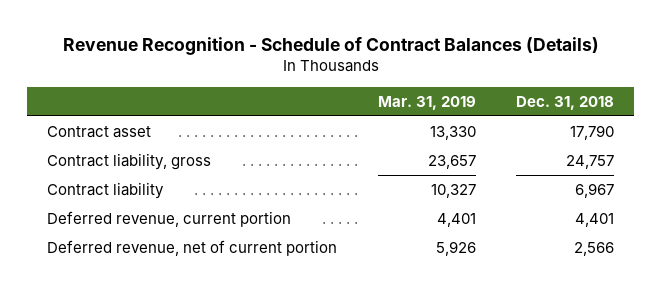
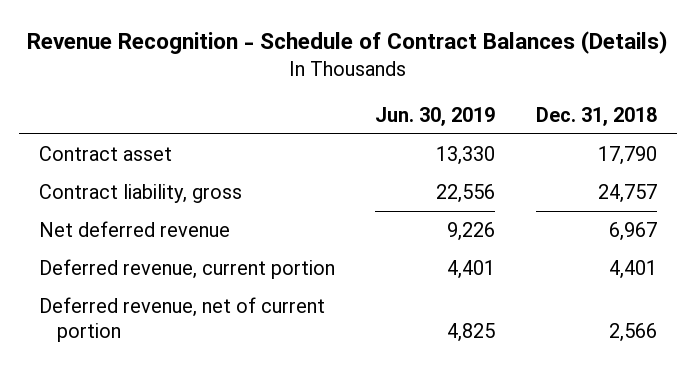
- | Mar. 31, 2019 | Dec. 31, 2018
+ | Jun. 30, 2019 | Dec. 31, 2018
- Contract liability | 10,327 | 6,967
+ Net deferred revenue | 9,226 | 6,967

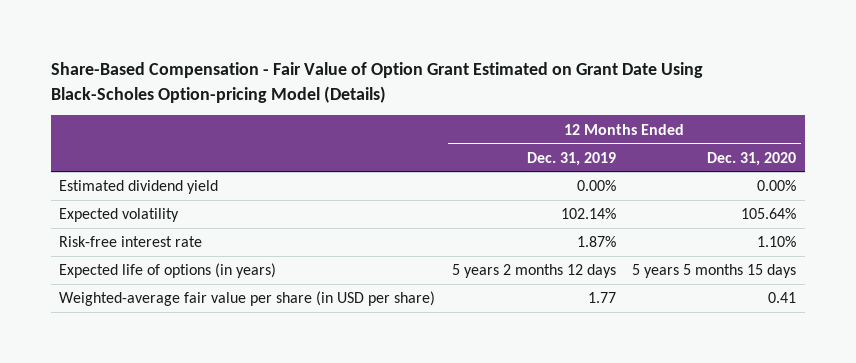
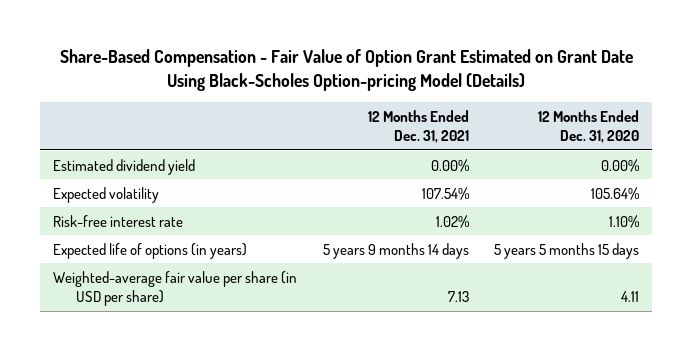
- | 12 Months Ended Dec. 31, 2019 | 12 Months Ended Dec. 31, 2020
+ | 12 Months Ended Dec. 31, 2021 | 12 Months Ended Dec. 31, 2020
- Weighted-average fair value per share (in USD per share) | 1.77 | 0.41
+ Weighted-average fair value per share (in USD per share) | 7.13 | 4.11

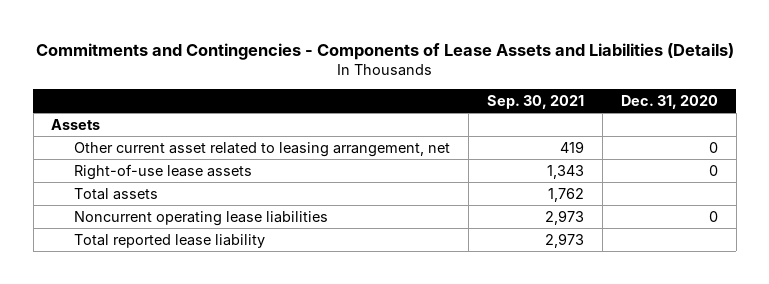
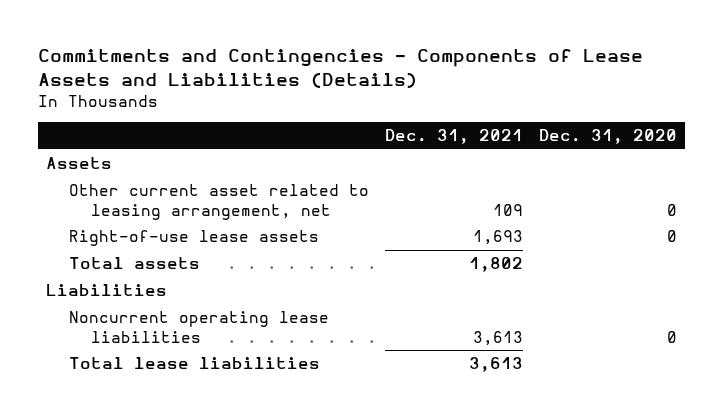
- | Sep. 30, 2021 | Dec. 31, 2020
+ | Dec. 31, 2021 | Dec. 31, 2020
+ Liabilities
- Total reported lease liability | 2,973 |
+ Total lease liabilities | 3,613 |

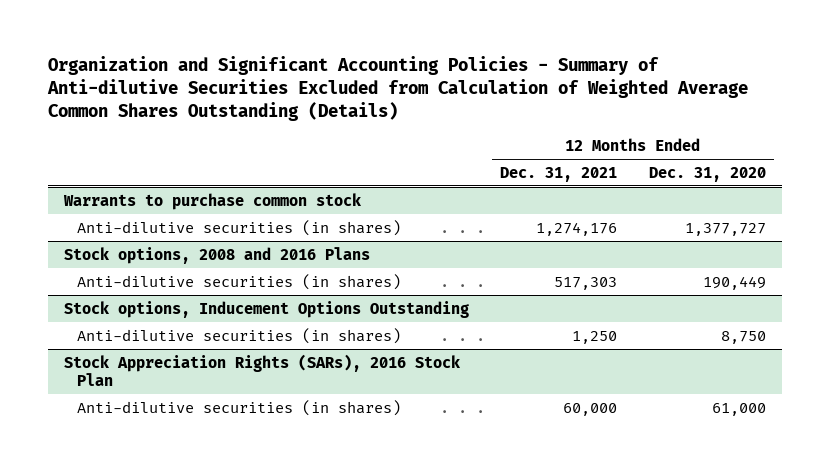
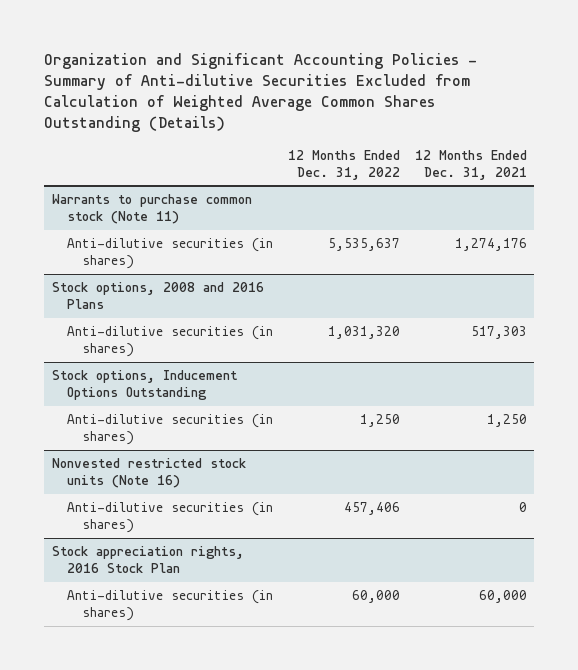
- | 12 Months Ended Dec. 31, 2021 | 12 Months Ended Dec. 31, 2020
+ | 12 Months Ended Dec. 31, 2022 | 12 Months Ended Dec. 31, 2021
- Warrants to purchase common stock
+ Warrants to purchase common stock (Note 11)
- Stock Appreciation Rights (SARs), 2016 Stock Plan
+ Nonvested restricted stock units (Note 16)
+ Anti-dilutive securities (in shares) | 457,406 | 0
+ Stock appreciation rights, 2016 Stock Plan

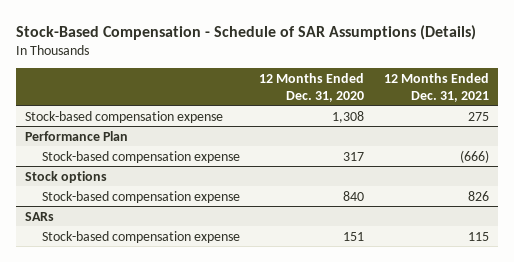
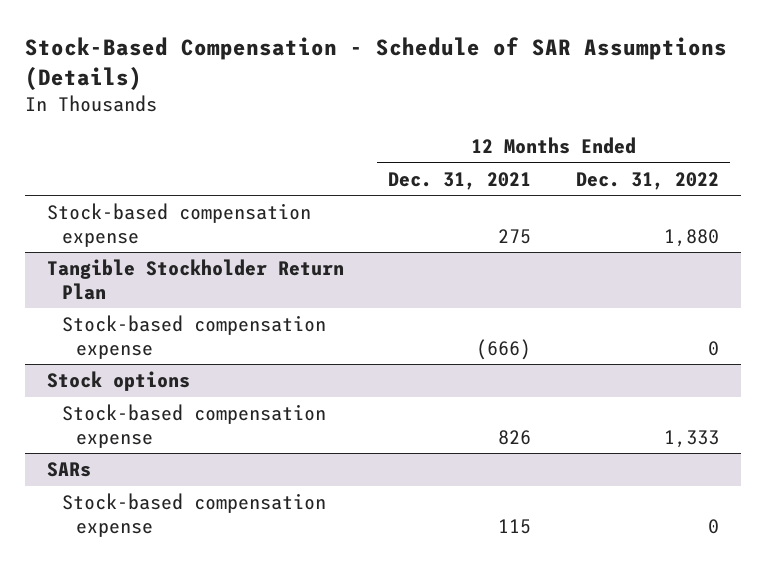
- | 12 Months Ended Dec. 31, 2020 | 12 Months Ended Dec. 31, 2021
+ | 12 Months Ended Dec. 31, 2021 | 12 Months Ended Dec. 31, 2022
- Performance Plan
+ Tangible Stockholder Return Plan

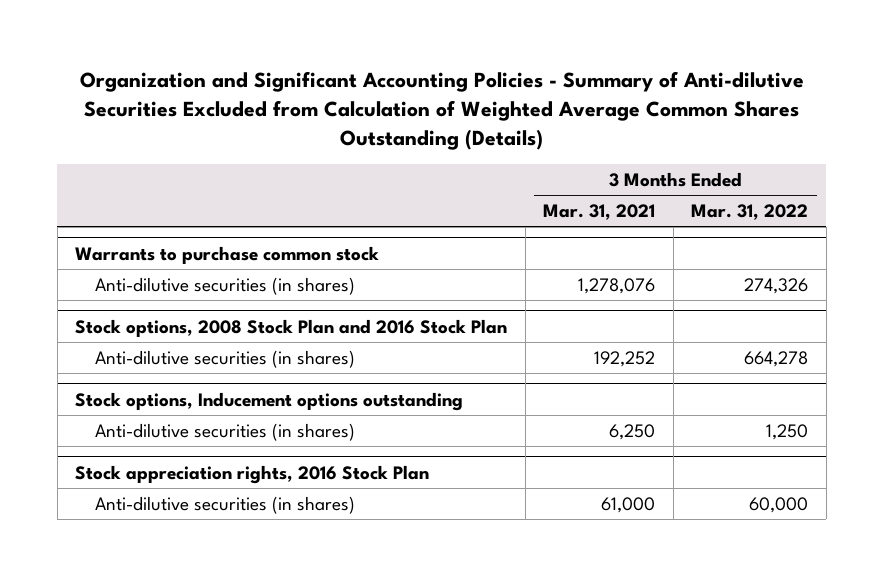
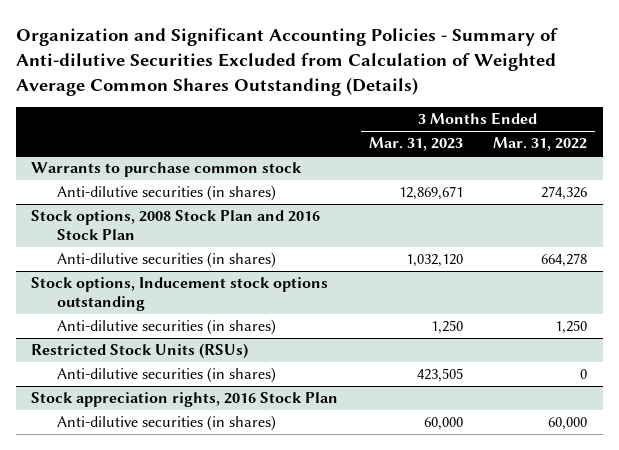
- | 3 Months Ended Mar. 31, 2021 | 3 Months Ended Mar. 31, 2022
+ | 3 Months Ended Mar. 31, 2023 | 3 Months Ended Mar. 31, 2022
- Stock options, Inducement options outstanding
+ Stock options, Inducement stock options outstanding
+ Restricted Stock Units (RSUs)
+ Anti-dilutive securities (in shares) | 423,505 | 0

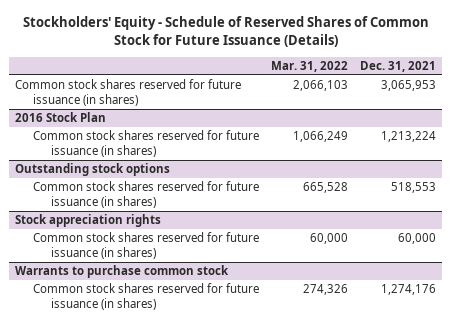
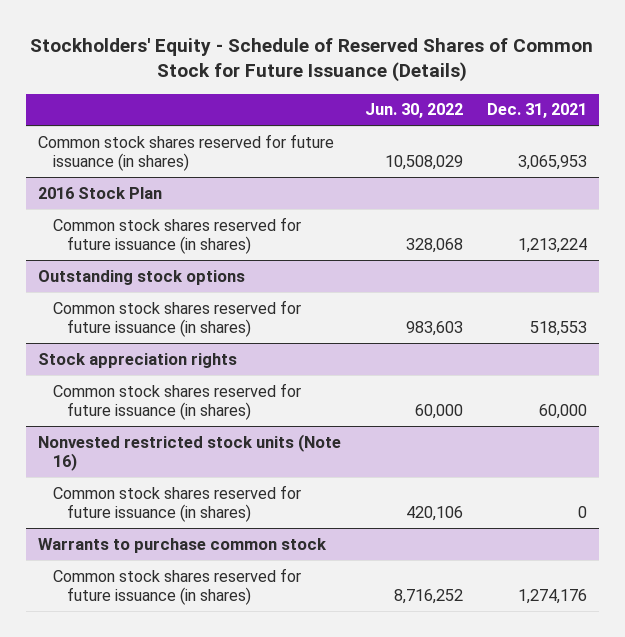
- | Mar. 31, 2022 | Dec. 31, 2021
+ | Jun. 30, 2022 | Dec. 31, 2021
+ Nonvested restricted stock units (Note 16)
+ Common stock shares reserved for future issuance (in shares) | 420,106 | 0

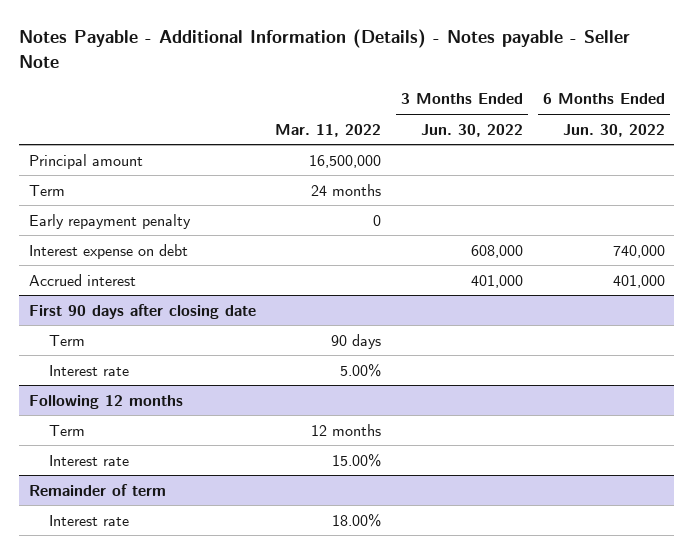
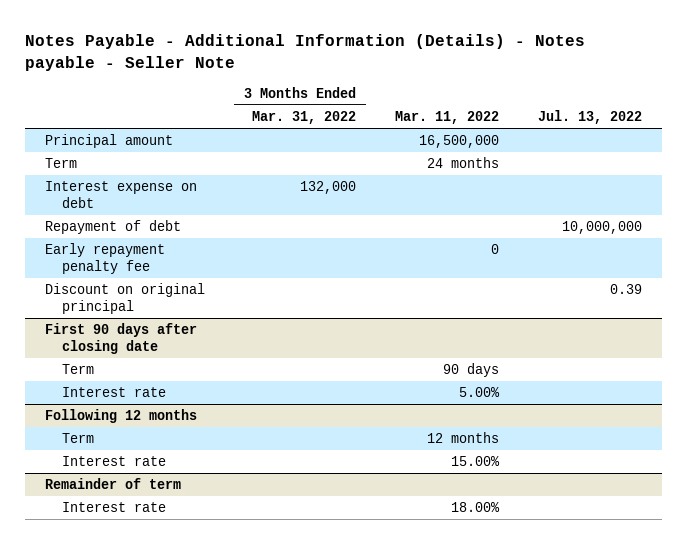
- | Mar. 11, 2022 | 3 Months Ended Jun. 30, 2022 | 6 Months Ended Jun. 30, 2022
+ | 3 Months Ended Mar. 31, 2022 | Mar. 11, 2022 | Jul. 13, 2022
- Early repayment penalty | 0 | |
- Accrued interest | | 401,000 | 401,000
+ Repayment of debt | | | 10,000,000
+ Early repayment penalty fee | | 0 |
+ Discount on original principal | | | 0.39

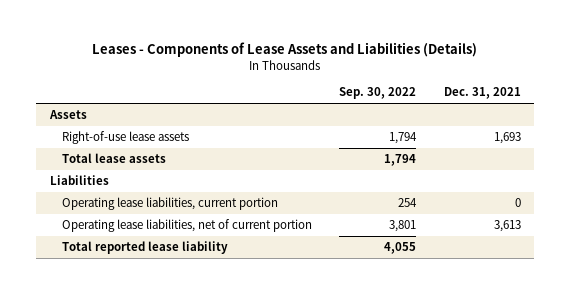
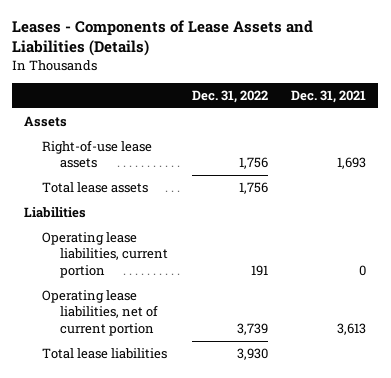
- | Sep. 30, 2022 | Dec. 31, 2021
+ | Dec. 31, 2022 | Dec. 31, 2021
- Total reported lease liability | 4,055 |
+ Total lease liabilities | 3,930 |

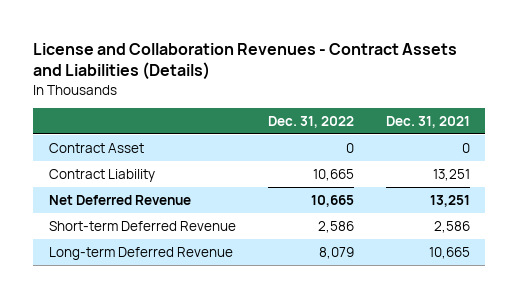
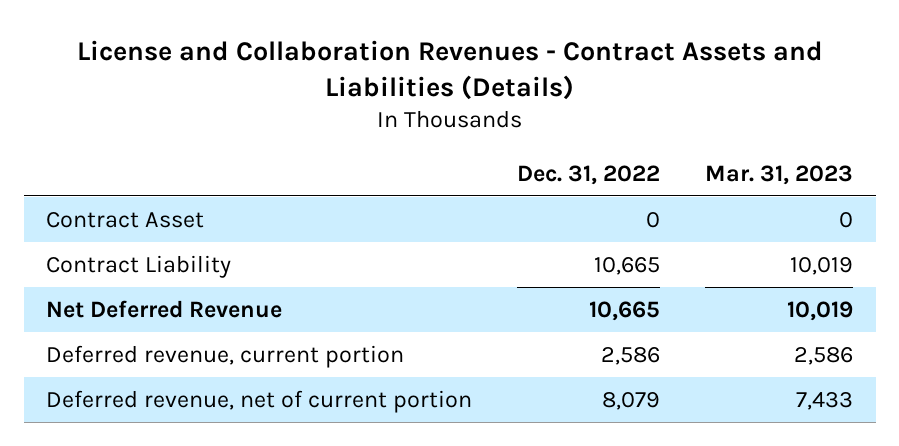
- | Dec. 31, 2022 | Dec. 31, 2021
+ | Dec. 31, 2022 | Mar. 31, 2023
- Short-term Deferred Revenue | 2,586 | 2,586
- Long-term Deferred Revenue | 8,079 | 10,665
+ Deferred revenue, current portion | 2,586 | 2,586
+ Deferred revenue, net of current portion | 8,079 | 7,433

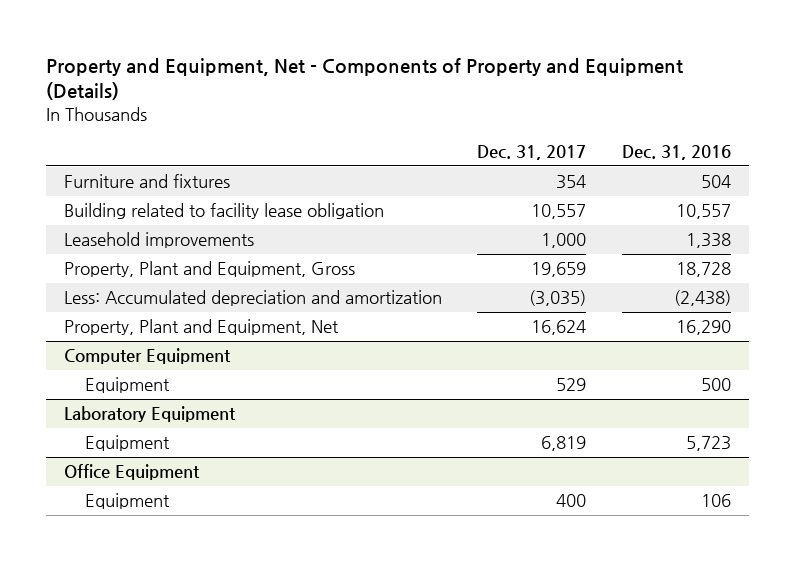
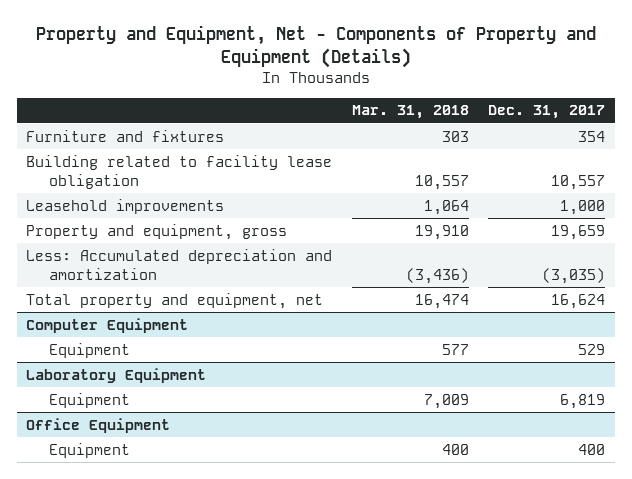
- | Dec. 31, 2017 | Dec. 31, 2016
+ | Mar. 31, 2018 | Dec. 31, 2017
- Property, Plant and Equipment, Gross | 19,659 | 18,728
+ Property and equipment, gross | 19,910 | 19,659
- Property, Plant and Equipment, Net | 16,624 | 16,290
+ Total property and equipment, net | 16,474 | 16,624

